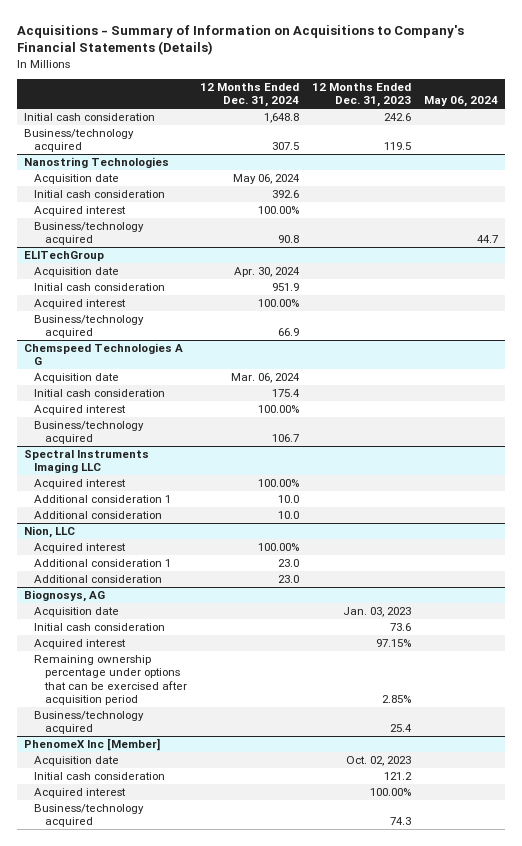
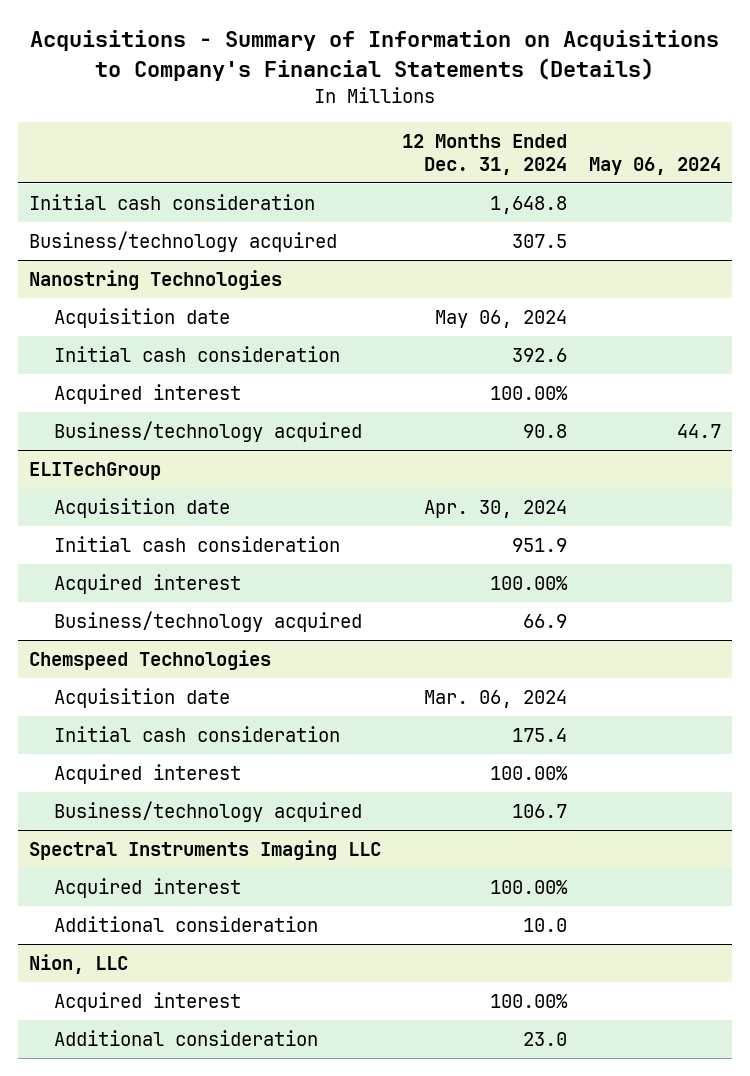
- | 12 Months Ended Dec. 31, 2024 | 12 Months Ended Dec. 31, 2023 | May 06, 2024
+ | 12 Months Ended Dec. 31, 2024 | May 06, 2024
- Chemspeed Technologies A G
+ Chemspeed Technologies
@ Spectral Instruments Imaging LLC
- Additional consideration 1 | 10.0 | |
@ Nion, LLC
- Additional consideration 1 | 23.0 | |
- Biognosys, AG
- Acquisition date | | Jan. 03, 2023 |
- Initial cash consideration | | 73.6 |
- Acquired interest | | 97.15% |
- Remaining ownership percentage under options that can be exercised after acquisition period | | 2.85% |
- Business/technology acquired | | 25.4 |
- PhenomeX Inc [Member]
- Acquisition date | | Oct. 02, 2023 |
- Initial cash consideration | | 121.2 |
- Acquired interest | | 100.00% |
- Business/technology acquired | | 74.3 |

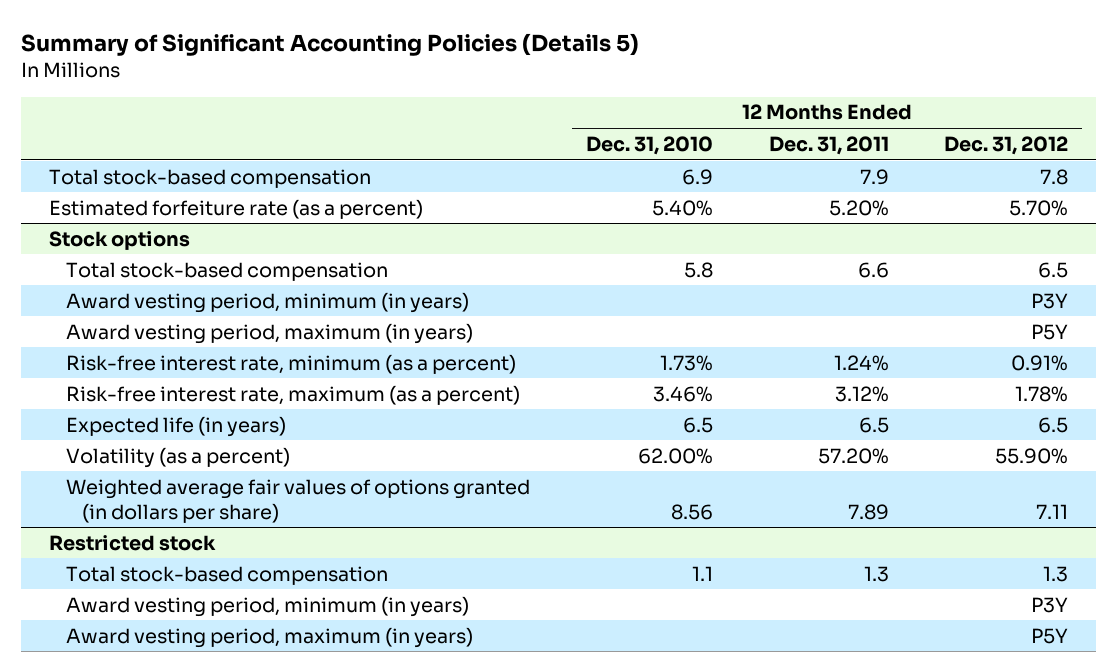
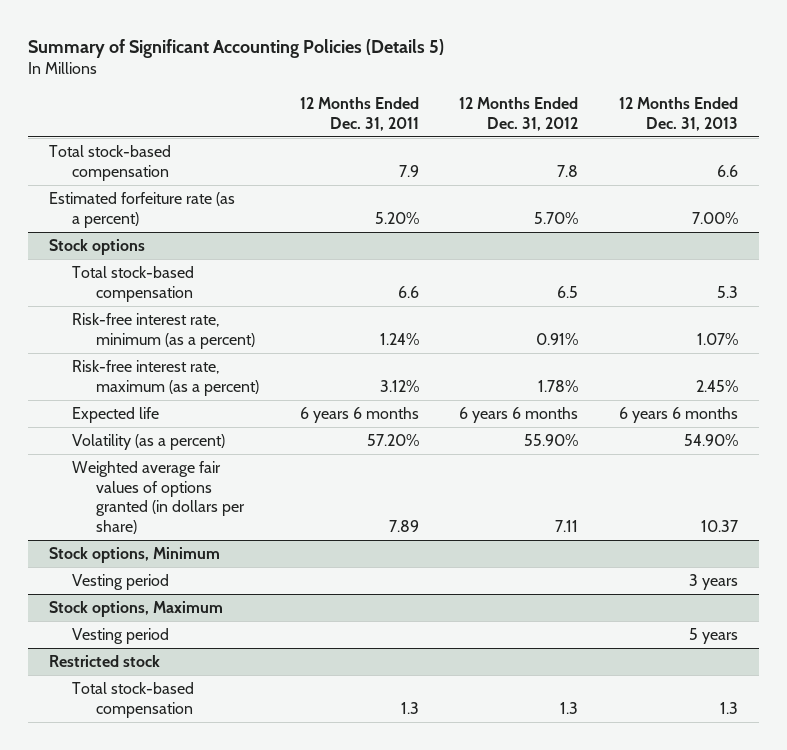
- | 12 Months Ended Dec. 31, 2010 | 12 Months Ended Dec. 31, 2011 | 12 Months Ended Dec. 31, 2012
+ | 12 Months Ended Dec. 31, 2011 | 12 Months Ended Dec. 31, 2012 | 12 Months Ended Dec. 31, 2013
@ Stock options
- Award vesting period, minimum (in years) | | | P3Y
- Award vesting period, maximum (in years) | | | P5Y
- Expected life (in years) | 6.5 | 6.5 | 6.5
+ Expected life | 6 years 6 months | 6 years 6 months | 6 years 6 months
+ Stock options, Minimum
+ Vesting period | | | 3 years
+ Stock options, Maximum
+ Vesting period | | | 5 years
@ Restricted stock
- Award vesting period, minimum (in years) | | | P3Y
- Award vesting period, maximum (in years) | | | P5Y

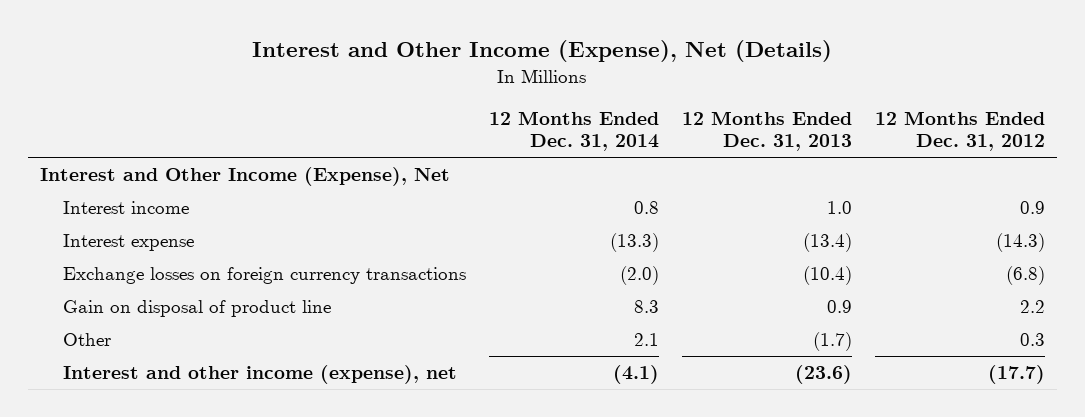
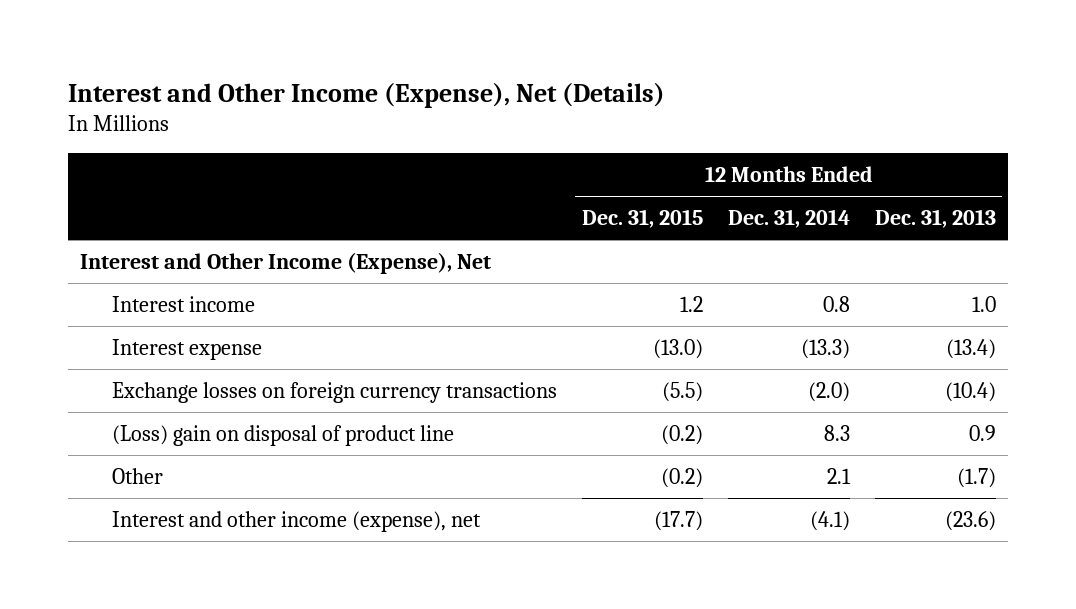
- | 12 Months Ended Dec. 31, 2014 | 12 Months Ended Dec. 31, 2013 | 12 Months Ended Dec. 31, 2012
+ | 12 Months Ended Dec. 31, 2015 | 12 Months Ended Dec. 31, 2014 | 12 Months Ended Dec. 31, 2013
- Gain on disposal of product line | 8.3 | 0.9 | 2.2
+ (Loss) gain on disposal of product line | (0.2) | 8.3 | 0.9

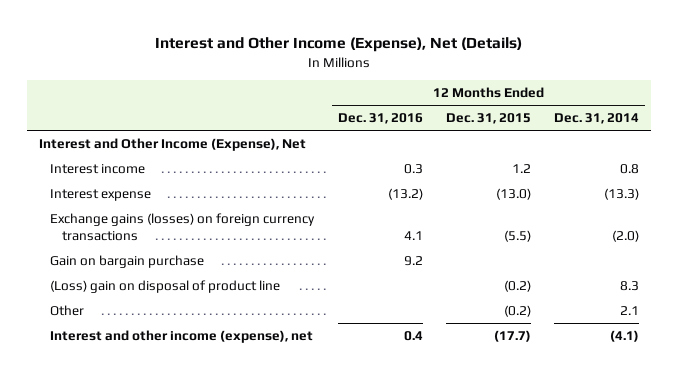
- | 12 Months Ended Dec. 31, 2015 | 12 Months Ended Dec. 31, 2014 | 12 Months Ended Dec. 31, 2013
+ | 12 Months Ended Dec. 31, 2016 | 12 Months Ended Dec. 31, 2015 | 12 Months Ended Dec. 31, 2014
- Exchange losses on foreign currency transactions | (5.5) | (2.0) | (10.4)
+ Exchange gains (losses) on foreign currency transactions | 4.1 | (5.5) | (2.0)
+ Gain on bargain purchase | 9.2 | |

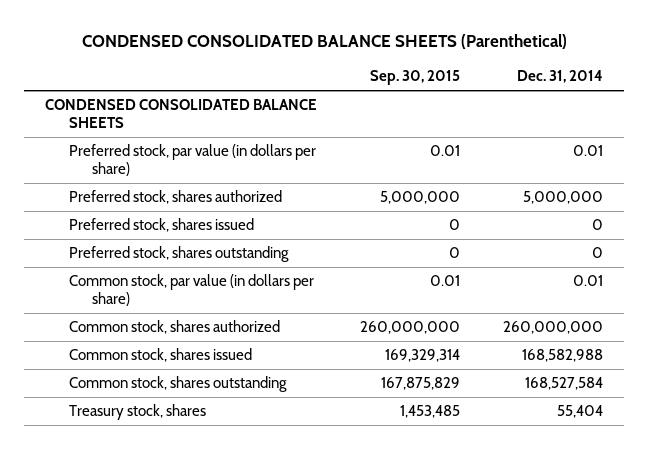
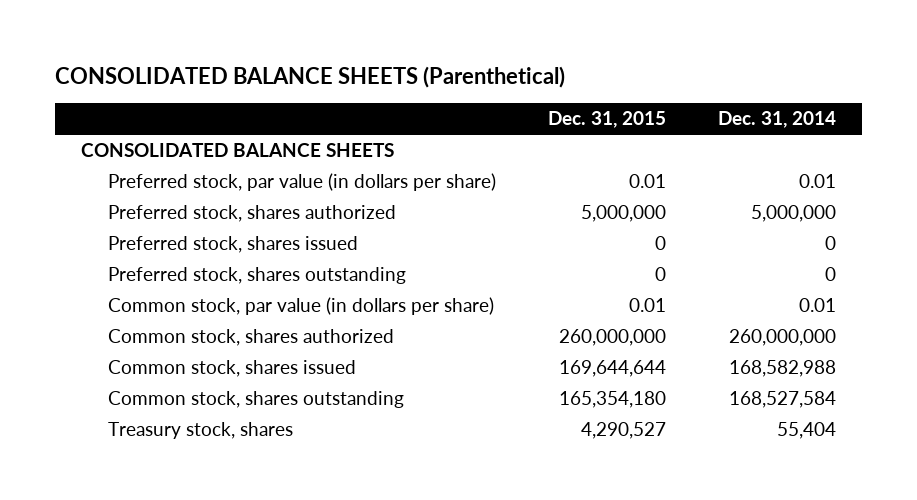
- CONDENSED CONSOLIDATED BALANCE SHEETS (Parenthetical)
+ CONSOLIDATED BALANCE SHEETS (Parenthetical)
- | Sep. 30, 2015 | Dec. 31, 2014
+ | Dec. 31, 2015 | Dec. 31, 2014
- CONDENSED CONSOLIDATED BALANCE SHEETS
+ CONSOLIDATED BALANCE SHEETS

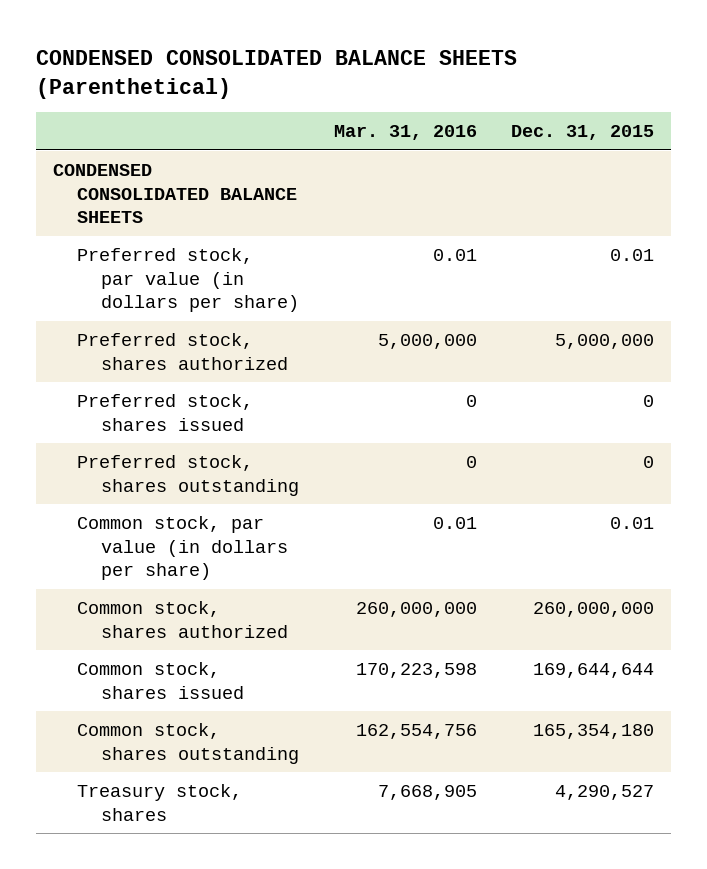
- CONSOLIDATED BALANCE SHEETS (Parenthetical)
+ CONDENSED CONSOLIDATED BALANCE SHEETS (Parenthetical)
- | Dec. 31, 2015 | Dec. 31, 2014
+ | Mar. 31, 2016 | Dec. 31, 2015
- CONSOLIDATED BALANCE SHEETS
+ CONDENSED CONSOLIDATED BALANCE SHEETS

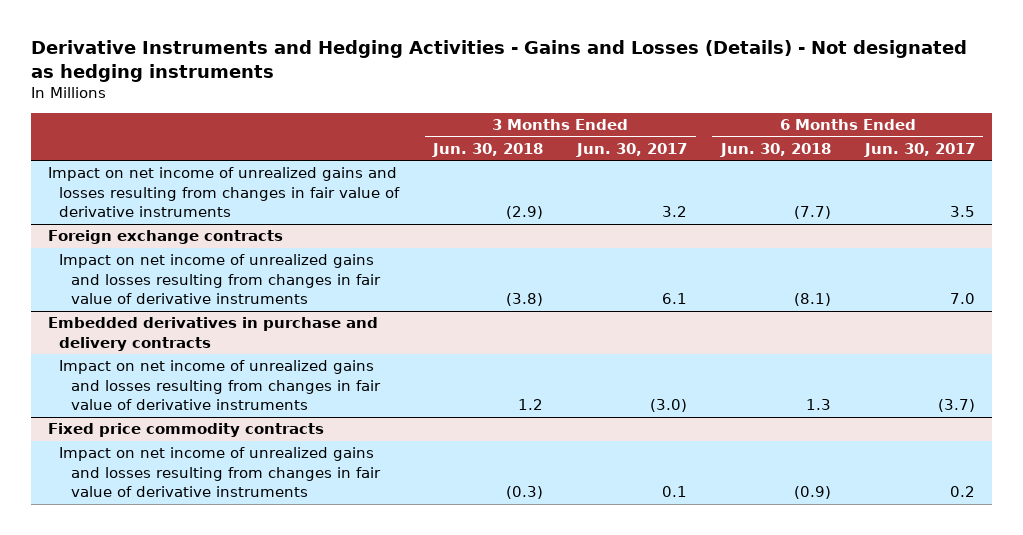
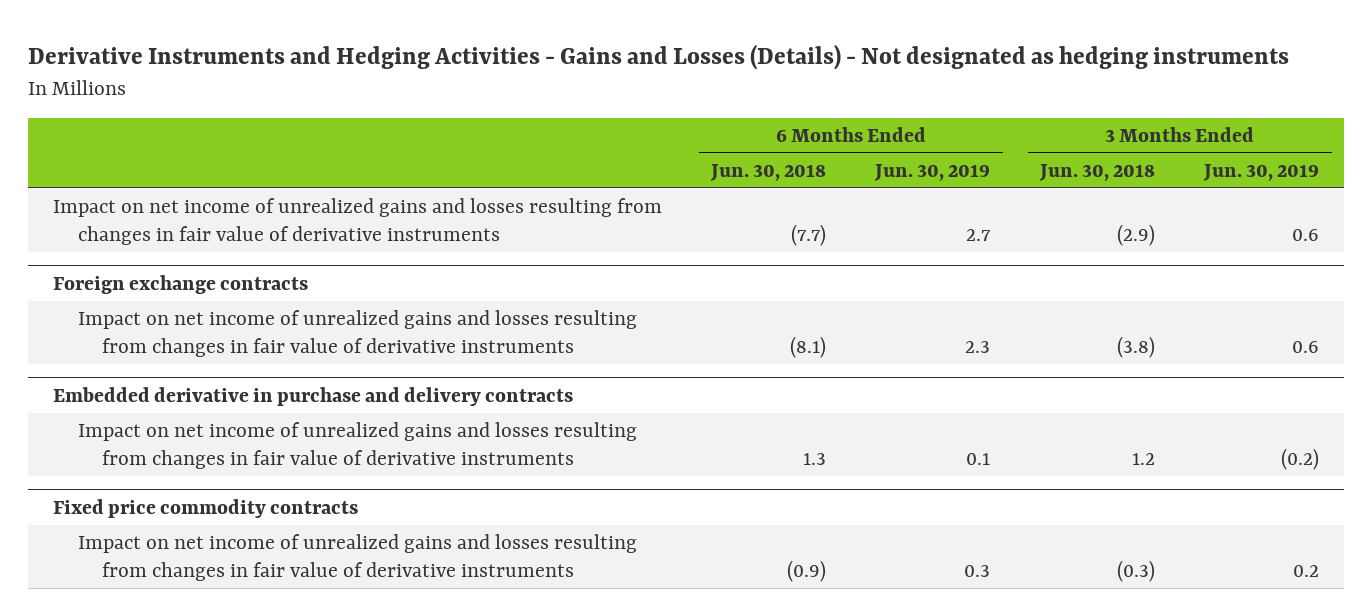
- | 3 Months Ended Jun. 30, 2018 | 3 Months Ended Jun. 30, 2017 | 6 Months Ended Jun. 30, 2018 | 6 Months Ended Jun. 30, 2017
+ | 6 Months Ended Jun. 30, 2018 | 6 Months Ended Jun. 30, 2019 | 3 Months Ended Jun. 30, 2018 | 3 Months Ended Jun. 30, 2019
- Embedded derivatives in purchase and delivery contracts
+ Embedded derivative in purchase and delivery contracts

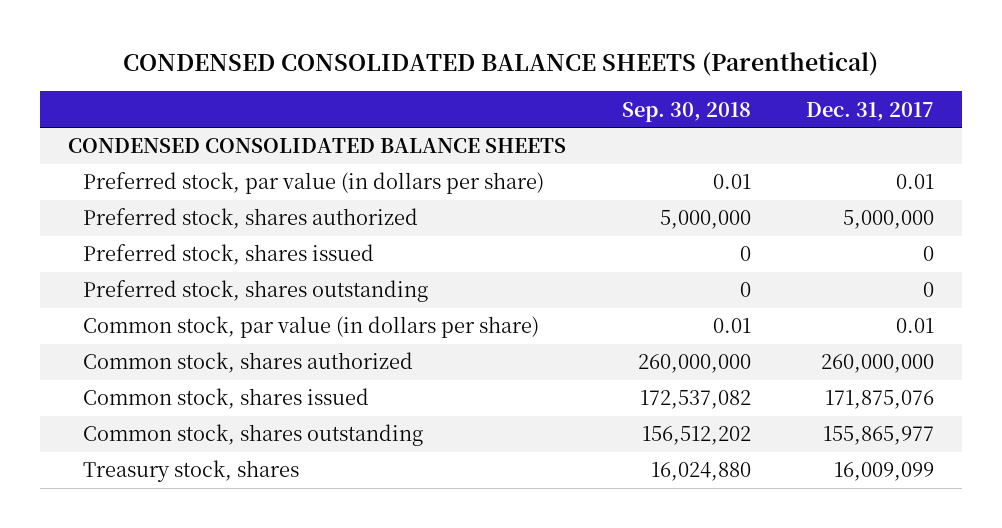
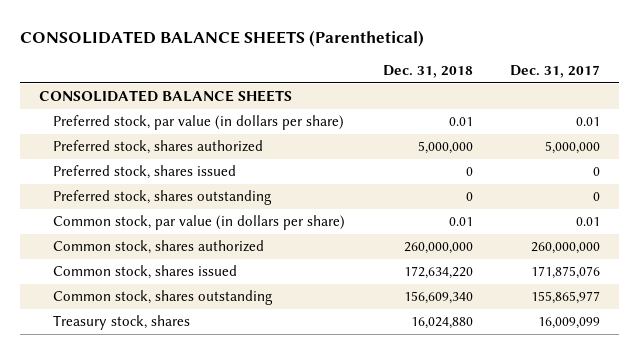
- CONDENSED CONSOLIDATED BALANCE SHEETS (Parenthetical)
+ CONSOLIDATED BALANCE SHEETS (Parenthetical)
- | Sep. 30, 2018 | Dec. 31, 2017
+ | Dec. 31, 2018 | Dec. 31, 2017
- CONDENSED CONSOLIDATED BALANCE SHEETS
+ CONSOLIDATED BALANCE SHEETS

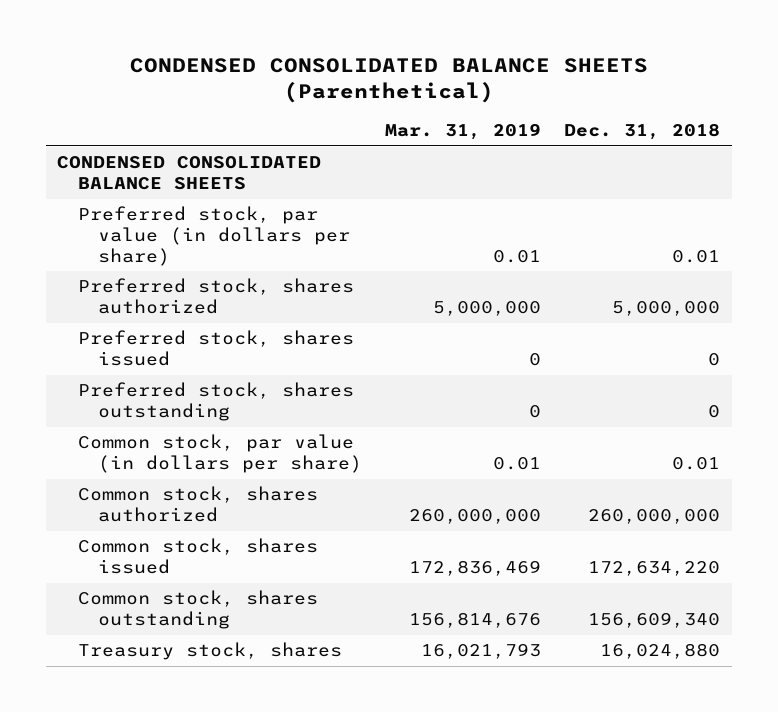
- CONSOLIDATED BALANCE SHEETS (Parenthetical)
+ CONDENSED CONSOLIDATED BALANCE SHEETS (Parenthetical)
- | Dec. 31, 2018 | Dec. 31, 2017
+ | Mar. 31, 2019 | Dec. 31, 2018
- CONSOLIDATED BALANCE SHEETS
+ CONDENSED CONSOLIDATED BALANCE SHEETS

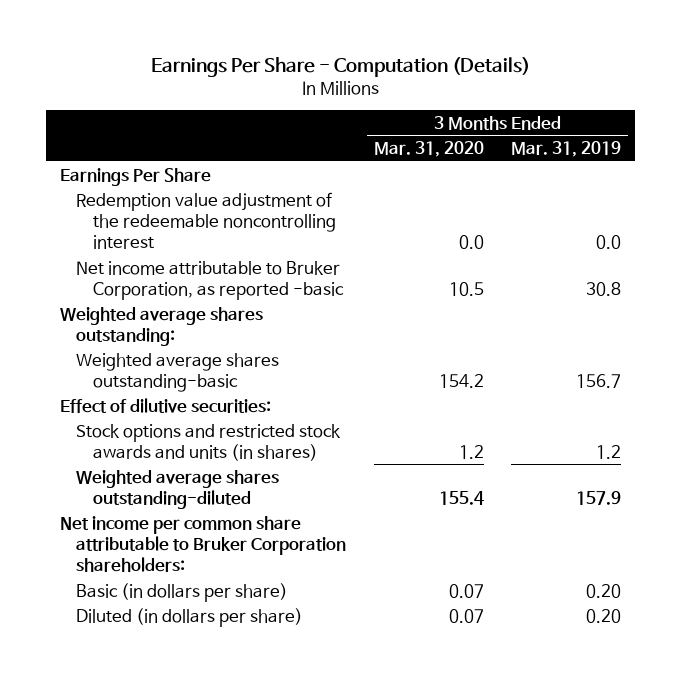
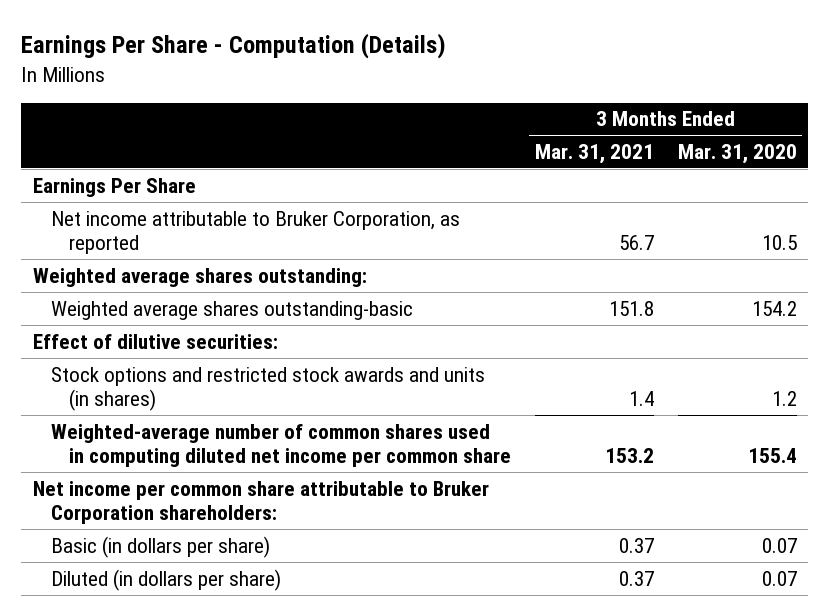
- | 3 Months Ended Mar. 31, 2020 | 3 Months Ended Mar. 31, 2019
+ | 3 Months Ended Mar. 31, 2021 | 3 Months Ended Mar. 31, 2020
- Redemption value adjustment of the redeemable noncontrolling interest | 0.0 | 0.0
- Net income attributable to Bruker Corporation, as reported -basic | 10.5 | 30.8
+ Net income attributable to Bruker Corporation, as reported | 56.7 | 10.5
- Weighted average shares outstanding-diluted | 155.4 | 157.9
+ Weighted-average number of common shares used in computing diluted net income per common share | 153.2 | 155.4

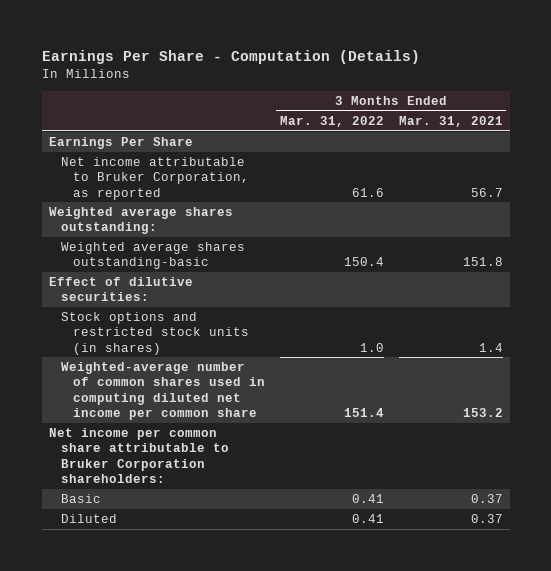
- | 3 Months Ended Mar. 31, 2021 | 3 Months Ended Mar. 31, 2020
+ | 3 Months Ended Mar. 31, 2022 | 3 Months Ended Mar. 31, 2021
- Stock options and restricted stock awards and units (in shares) | 1.4 | 1.2
+ Stock options and restricted stock units (in shares) | 1.0 | 1.4
- Basic (in dollars per share) | 0.37 | 0.07
- Diluted (in dollars per share) | 0.37 | 0.07
+ Basic | 0.41 | 0.37
+ Diluted | 0.41 | 0.37

